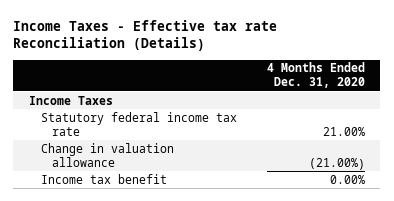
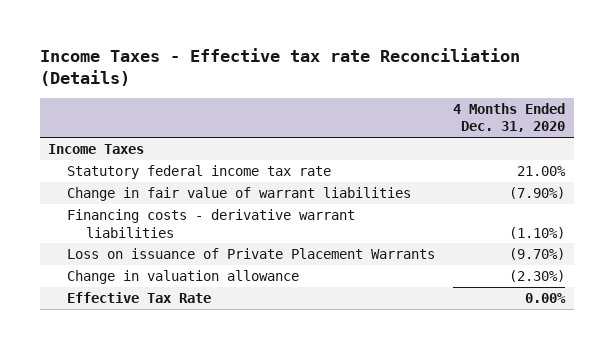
- Change in valuation allowance | (21.00%)
- Income tax benefit | 0.00%
+ Change in fair value of warrant liabilities | (7.90%)
+ Financing costs - derivative warrant liabilities | (1.10%)
+ Loss on issuance of Private Placement Warrants | (9.70%)
+ Change in valuation allowance | (2.30%)
+ Effective Tax Rate | 0.00%

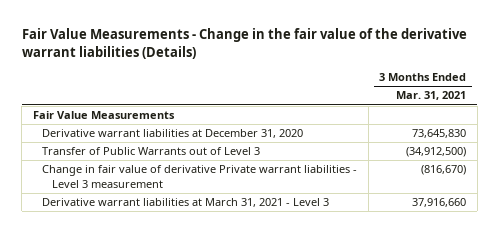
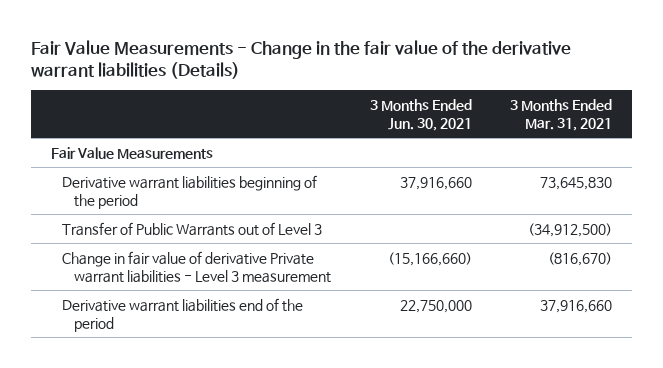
- | 3 Months Ended Mar. 31, 2021
+ | 3 Months Ended Jun. 30, 2021 | 3 Months Ended Mar. 31, 2021
- Derivative warrant liabilities at December 31, 2020 | 73,645,830
+ Derivative warrant liabilities beginning of the period | 37,916,660 | 73,645,830
- Derivative warrant liabilities at March 31, 2021 - Level 3 | 37,916,660
+ Derivative warrant liabilities end of the period | 22,750,000 | 37,916,660

